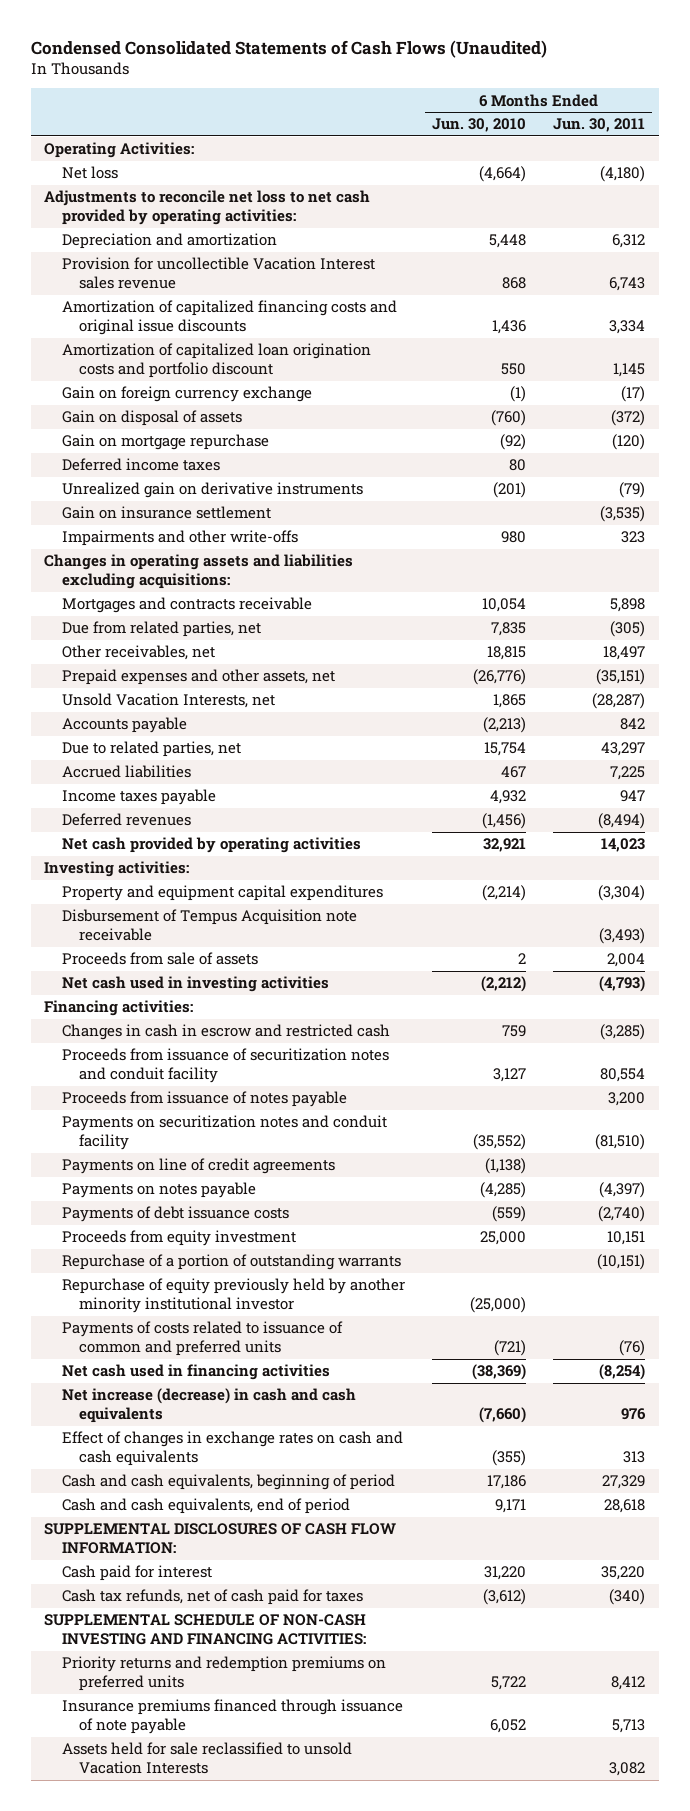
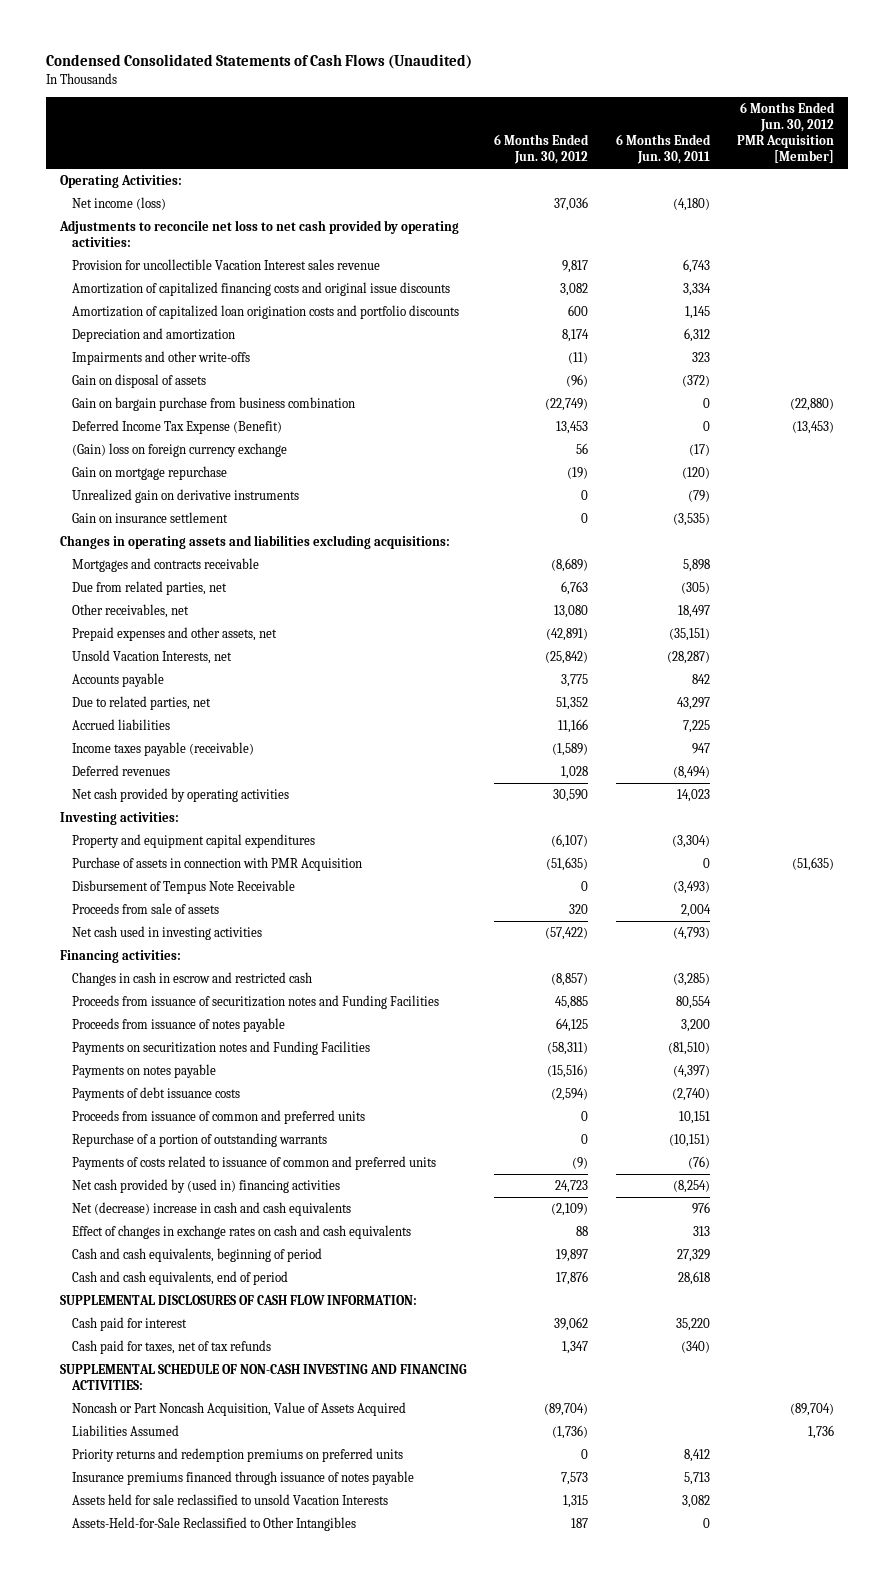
- | 6 Months Ended Jun. 30, 2010 | 6 Months Ended Jun. 30, 2011
+ | 6 Months Ended Jun. 30, 2012 | 6 Months Ended Jun. 30, 2011 | 6 Months Ended Jun. 30, 2012 PMR Acquisition [Member]
- Net loss | (4,664) | (4,180)
+ Net income (loss) | 37,036 | (4,180) |
- Amortization of capitalized loan origination costs and portfolio discount | 550 | 1,145
- Gain on foreign currency exchange | (1) | (17)
+ Amortization of capitalized loan origination costs and portfolio discounts | 600 | 1,145 |
moved down: Depreciation and amortization | 8,174 | 6,312 |
moved up: Impairments and other write-offs | (11) | 323 |
+ Gain on bargain purchase from business combination | (22,749) | 0 | (22,880)
+ Deferred Income Tax Expense (Benefit) | 13,453 | 0 | (13,453)
+ (Gain) loss on foreign currency exchange | 56 | (17) |
- Deferred income taxes | 80 |
- Income taxes payable | 4,932 | 947
+ Income taxes payable (receivable) | (1,589) | 947 |
- Disbursement of Tempus Acquisition note receivable | | (3,493)
+ Purchase of assets in connection with PMR Acquisition | (51,635) | 0 | (51,635)
+ Disbursement of Tempus Note Receivable | 0 | (3,493) |
- Proceeds from issuance of securitization notes and conduit facility | 3,127 | 80,554
+ Proceeds from issuance of securitization notes and Funding Facilities | 45,885 | 80,554 |
- Payments on securitization notes and conduit facility | (35,552) | (81,510)
- Payments on line of credit agreements | (1,138) |
+ Payments on securitization notes and Funding Facilities | (58,311) | (81,510) |
- Proceeds from equity investment | 25,000 | 10,151
+ Proceeds from issuance of common and preferred units | 0 | 10,151 |
- Repurchase of equity previously held by another minority institutional investor | (25,000) |
- Net cash used in financing activities | (38,369) | (8,254)
- Net increase (decrease) in cash and cash equivalents | (7,660) | 976
+ Net cash provided by (used in) financing activities | 24,723 | (8,254) |
+ Net (decrease) increase in cash and cash equivalents | (2,109) | 976 |
- Cash tax refunds, net of cash paid for taxes | (3,612) | (340)
+ Cash paid for taxes, net of tax refunds | 1,347 | (340) |
+ Noncash or Part Noncash Acquisition, Value of Assets Acquired | (89,704) | | (89,704)
+ Liabilities Assumed | (1,736) | | 1,736
- Insurance premiums financed through issuance of note payable | 6,052 | 5,713
+ Insurance premiums financed through issuance of notes payable | 7,573 | 5,713 |
+ Assets-Held-for-Sale Reclassified to Other Intangibles | 187 | 0 |

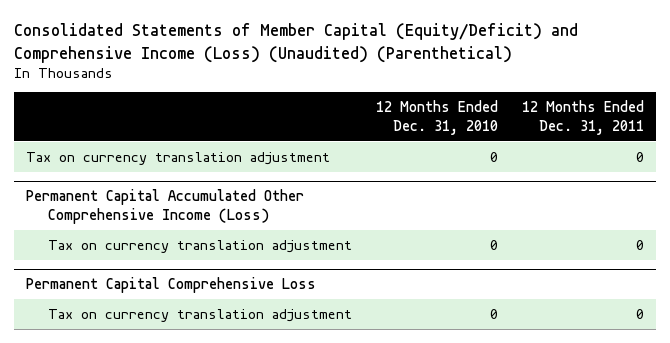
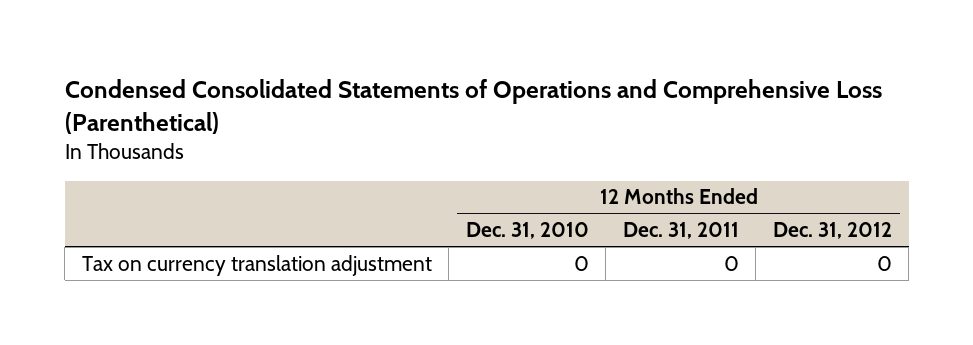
- Consolidated Statements of Member Capital (Equity/Deficit) and Comprehensive Income (Loss) (Unaudited) (Parenthetical)
+ Condensed Consolidated Statements of Operations and Comprehensive Loss (Parenthetical)
- | 12 Months Ended Dec. 31, 2010 | 12 Months Ended Dec. 31, 2011
+ | 12 Months Ended Dec. 31, 2010 | 12 Months Ended Dec. 31, 2011 | 12 Months Ended Dec. 31, 2012
- Permanent Capital Accumulated Other Comprehensive Income (Loss)
- Tax on currency translation adjustment | 0 | 0
- Permanent Capital Comprehensive Loss
- Tax on currency translation adjustment | 0 | 0

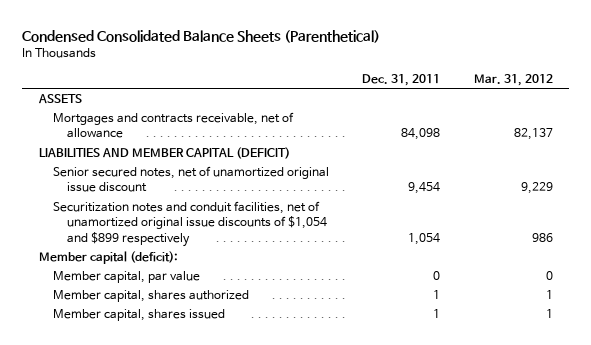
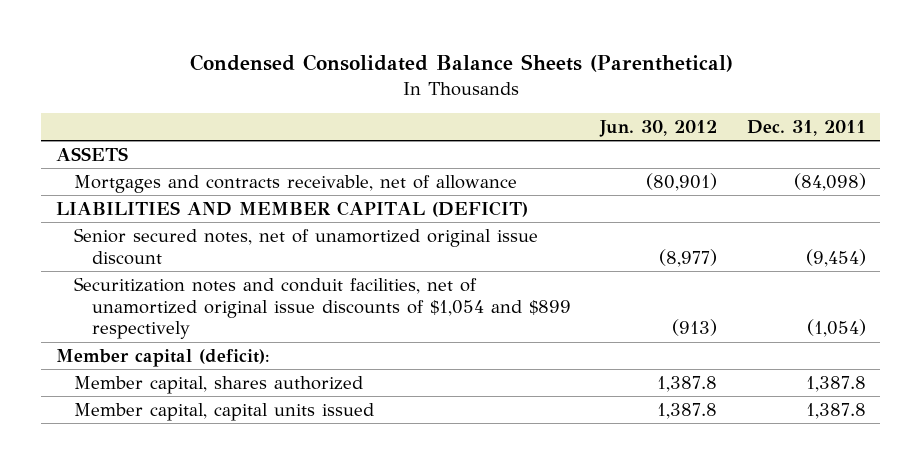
- | Dec. 31, 2011 | Mar. 31, 2012
+ | Jun. 30, 2012 | Dec. 31, 2011
- Mortgages and contracts receivable, net of allowance | 84,098 | 82,137
+ Mortgages and contracts receivable, net of allowance | (80,901) | (84,098)
- Senior secured notes, net of unamortized original issue discount | 9,454 | 9,229
- Securitization notes and conduit facilities, net of unamortized original issue discounts of $1,054 and $899 respectively | 1,054 | 986
+ Senior secured notes, net of unamortized original issue discount | (8,977) | (9,454)
+ Securitization notes and conduit facilities, net of unamortized original issue discounts of $1,054 and $899 respectively | (913) | (1,054)
- Member capital, par value | 0 | 0
- Member capital, shares authorized | 1 | 1
- Member capital, shares issued | 1 | 1
+ Member capital, shares authorized | 1,387.8 | 1,387.8
+ Member capital, capital units issued | 1,387.8 | 1,387.8

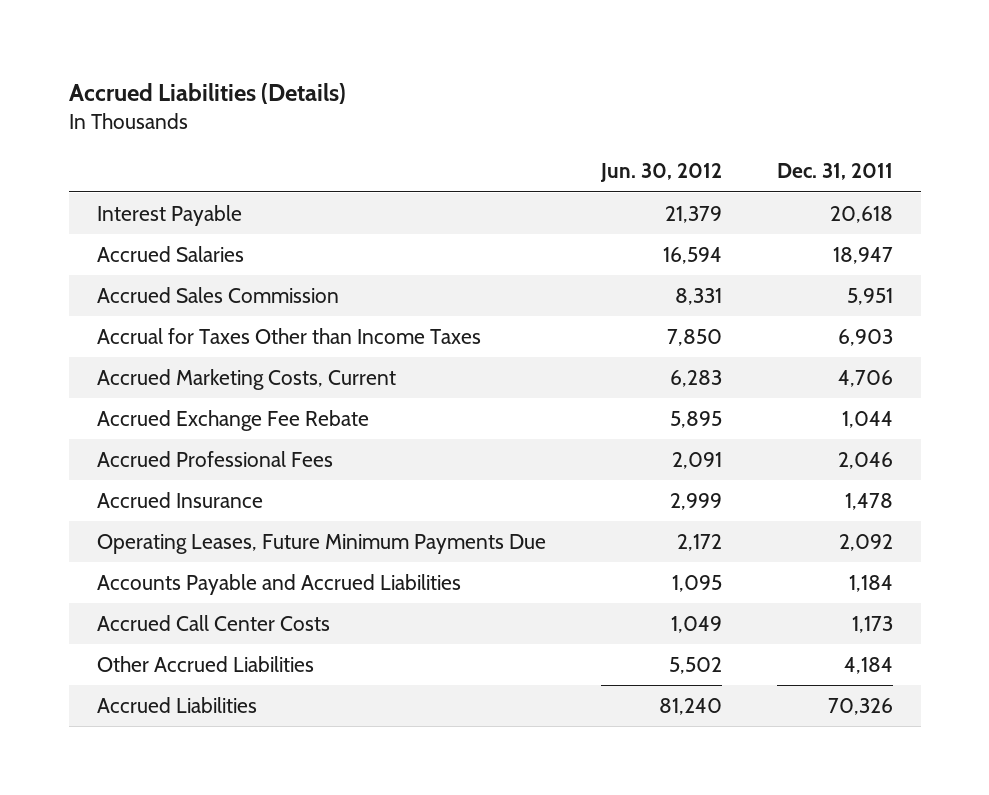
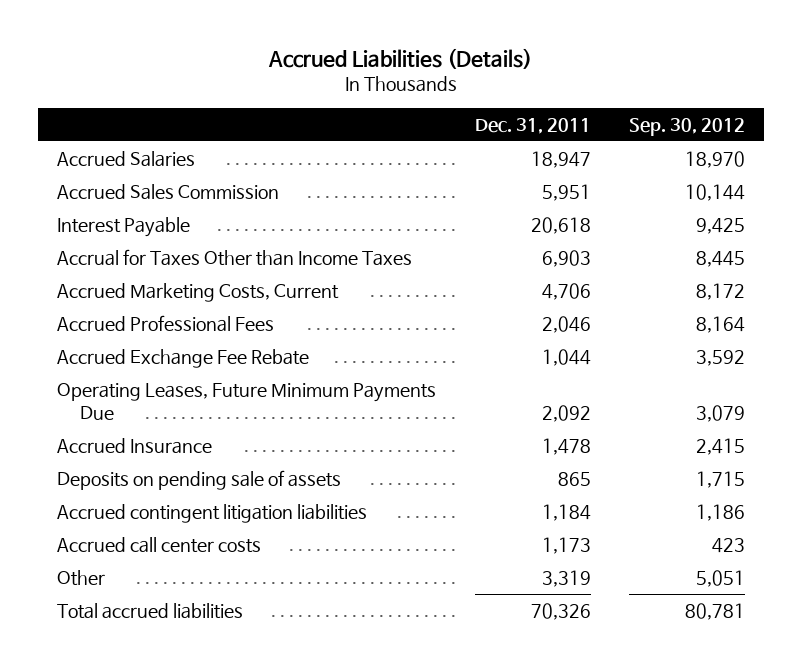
- | Jun. 30, 2012 | Dec. 31, 2011
+ | Dec. 31, 2011 | Sep. 30, 2012
moved down: Interest Payable | 20,618 | 9,425
moved down: Accrued Exchange Fee Rebate | 1,044 | 3,592
- Accounts Payable and Accrued Liabilities | 1,095 | 1,184
- Accrued Call Center Costs | 1,049 | 1,173
- Other Accrued Liabilities | 5,502 | 4,184
- Accrued Liabilities | 81,240 | 70,326
moved down: Accrued Insurance | 1,478 | 2,415
+ Deposits on pending sale of assets | 865 | 1,715
+ Accrued contingent litigation liabilities | 1,184 | 1,186
+ Accrued call center costs | 1,173 | 423
+ Other | 3,319 | 5,051
+ Total accrued liabilities | 70,326 | 80,781

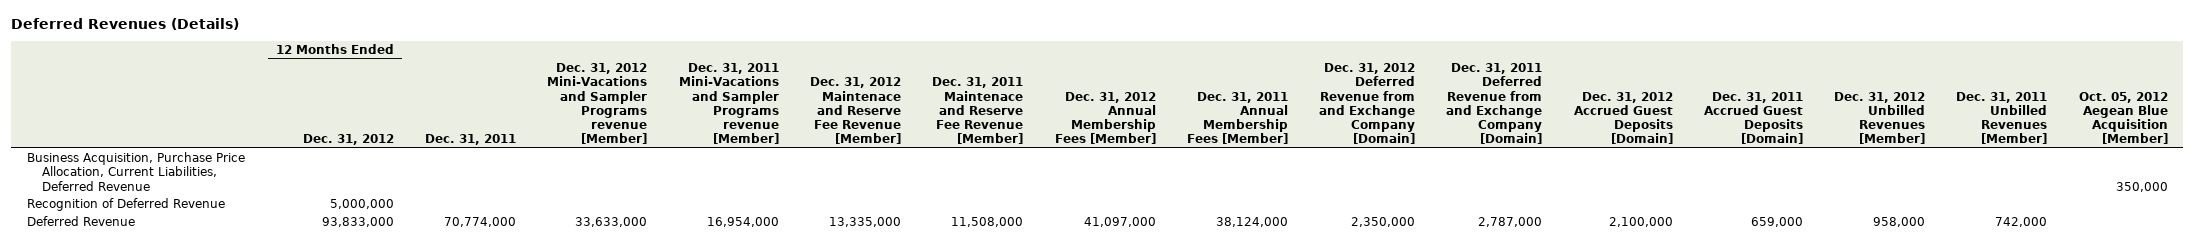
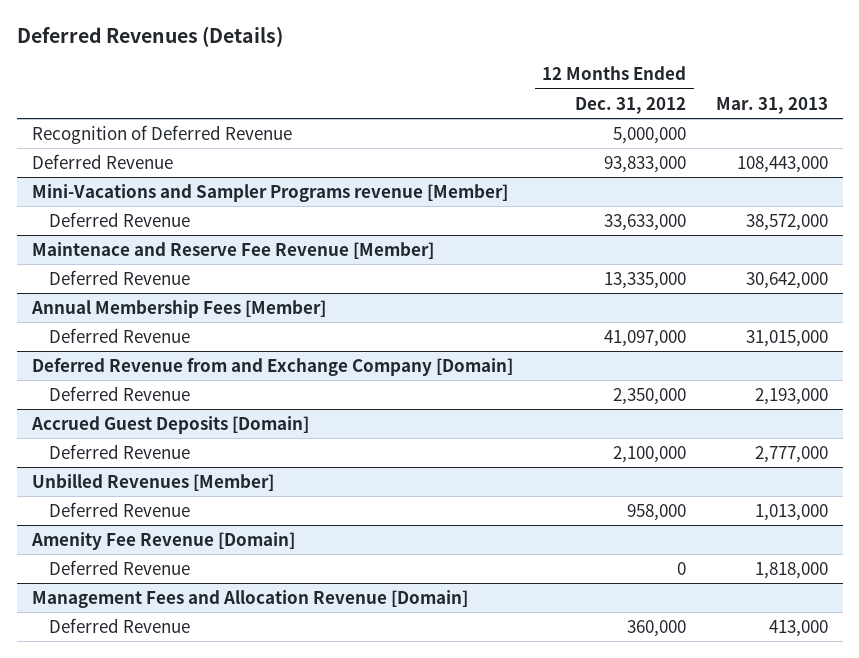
- | 12 Months Ended Dec. 31, 2012 | Dec. 31, 2011 | Dec. 31, 2012 Mini-Vacations and Sampler Programs revenue [Member] | Dec. 31, 2011 Mini-Vacations and Sampler Programs revenue [Member] | Dec. 31, 2012 Maintenace and Reserve Fee Revenue [Member] | Dec. 31, 2011 Maintenace and Reserve Fee Revenue [Member] | Dec. 31, 2012 Annual Membership Fees [Member] | Dec. 31, 2011 Annual Membership Fees [Member] | Dec. 31, 2012 Deferred Revenue from and Exchange Company [Domain] | Dec. 31, 2011 Deferred Revenue from and Exchange Company [Domain] | Dec. 31, 2012 Accrued Guest Deposits [Domain] | Dec. 31, 2011 Accrued Guest Deposits [Domain] | Dec. 31, 2012 Unbilled Revenues [Member] | Dec. 31, 2011 Unbilled Revenues [Member] | Oct. 05, 2012 Aegean Blue Acquisition [Member]
+ | 12 Months Ended Dec. 31, 2012 | Mar. 31, 2013
- Business Acquisition, Purchase Price Allocation, Current Liabilities, Deferred Revenue | | | | | | | | | | | | | | | 350,000
+ Mini-Vacations and Sampler Programs revenue [Member]
+ Deferred Revenue | 33,633,000 | 38,572,000
+ Maintenace and Reserve Fee Revenue [Member]
+ Deferred Revenue | 13,335,000 | 30,642,000
+ Annual Membership Fees [Member]
+ Deferred Revenue | 41,097,000 | 31,015,000
+ Deferred Revenue from and Exchange Company [Domain]
+ Deferred Revenue | 2,350,000 | 2,193,000
+ Accrued Guest Deposits [Domain]
+ Deferred Revenue | 2,100,000 | 2,777,000
+ Unbilled Revenues [Member]
+ Deferred Revenue | 958,000 | 1,013,000
+ Amenity Fee Revenue [Domain]
+ Deferred Revenue | 0 | 1,818,000
+ Management Fees and Allocation Revenue [Domain]
+ Deferred Revenue | 360,000 | 413,000

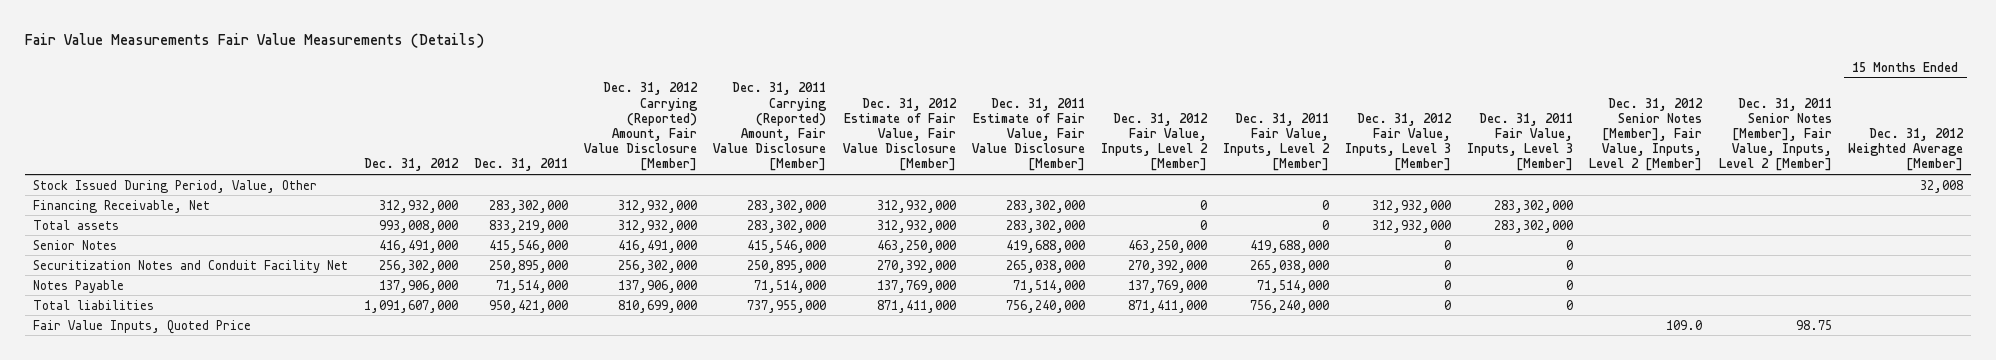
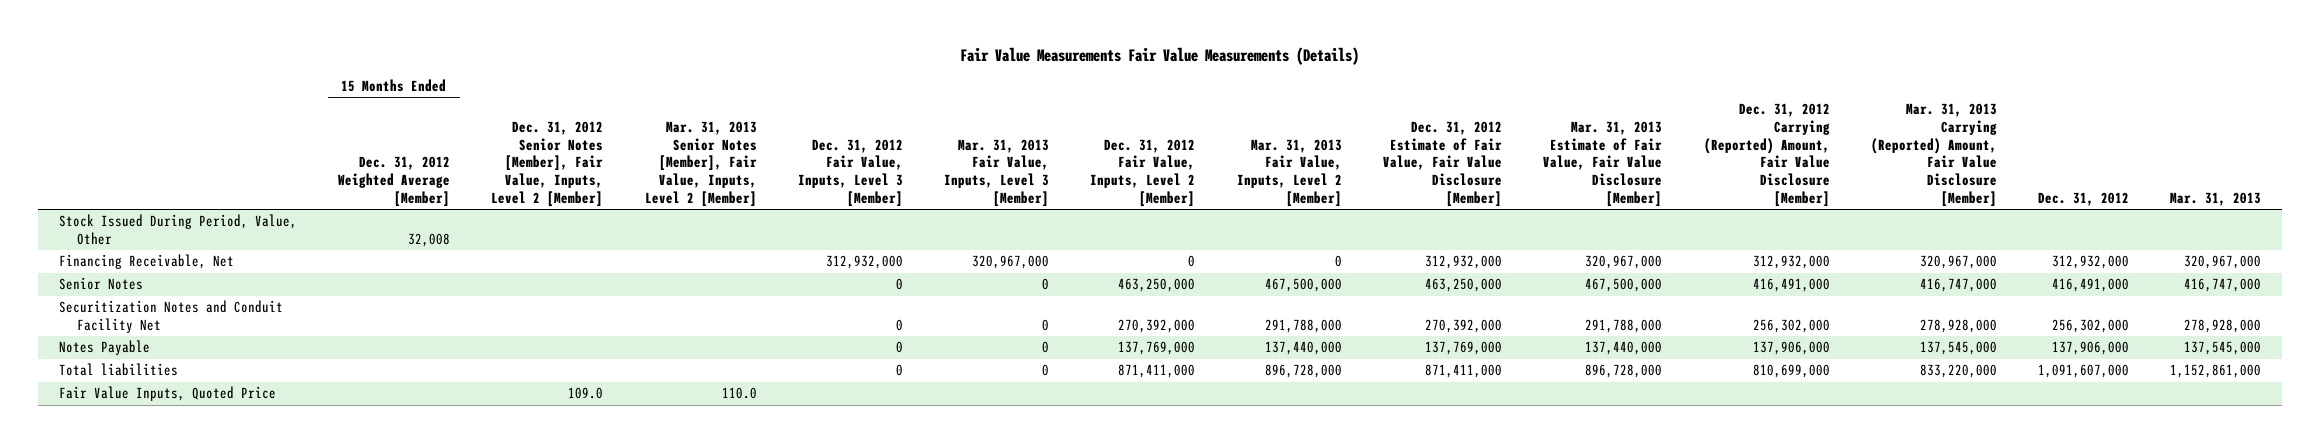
- | Dec. 31, 2012 | Dec. 31, 2011 | Dec. 31, 2012 Carrying (Reported) Amount, Fair Value Disclosure [Member] | Dec. 31, 2011 Carrying (Reported) Amount, Fair Value Disclosure [Member] | Dec. 31, 2012 Estimate of Fair Value, Fair Value Disclosure [Member] | Dec. 31, 2011 Estimate of Fair Value, Fair Value Disclosure [Member] | Dec. 31, 2012 Fair Value, Inputs, Level 2 [Member] | Dec. 31, 2011 Fair Value, Inputs, Level 2 [Member] | Dec. 31, 2012 Fair Value, Inputs, Level 3 [Member] | Dec. 31, 2011 Fair Value, Inputs, Level 3 [Member] | Dec. 31, 2012 Senior Notes [Member], Fair Value, Inputs, Level 2 [Member] | Dec. 31, 2011 Senior Notes [Member], Fair Value, Inputs, Level 2 [Member] | 15 Months Ended Dec. 31, 2012 Weighted Average [Member]
+ | 15 Months Ended Dec. 31, 2012 Weighted Average [Member] | Dec. 31, 2012 Senior Notes [Member], Fair Value, Inputs, Level 2 [Member] | Mar. 31, 2013 Senior Notes [Member], Fair Value, Inputs, Level 2 [Member] | Dec. 31, 2012 Fair Value, Inputs, Level 3 [Member] | Mar. 31, 2013 Fair Value, Inputs, Level 3 [Member] | Dec. 31, 2012 Fair Value, Inputs, Level 2 [Member] | Mar. 31, 2013 Fair Value, Inputs, Level 2 [Member] | Dec. 31, 2012 Estimate of Fair Value, Fair Value Disclosure [Member] | Mar. 31, 2013 Estimate of Fair Value, Fair Value Disclosure [Member] | Dec. 31, 2012 Carrying (Reported) Amount, Fair Value Disclosure [Member] | Mar. 31, 2013 Carrying (Reported) Amount, Fair Value Disclosure [Member] | Dec. 31, 2012 | Mar. 31, 2013
- Total assets | 993,008,000 | 833,219,000 | 312,932,000 | 283,302,000 | 312,932,000 | 283,302,000 | 0 | 0 | 312,932,000 | 283,302,000 | | |

